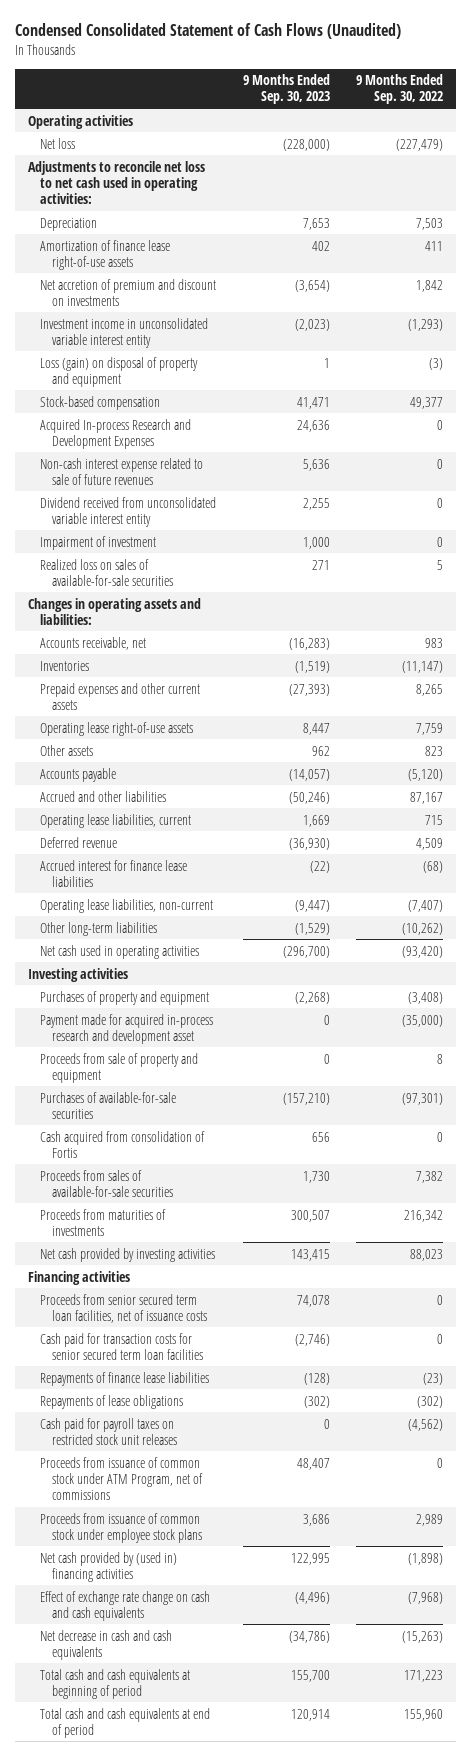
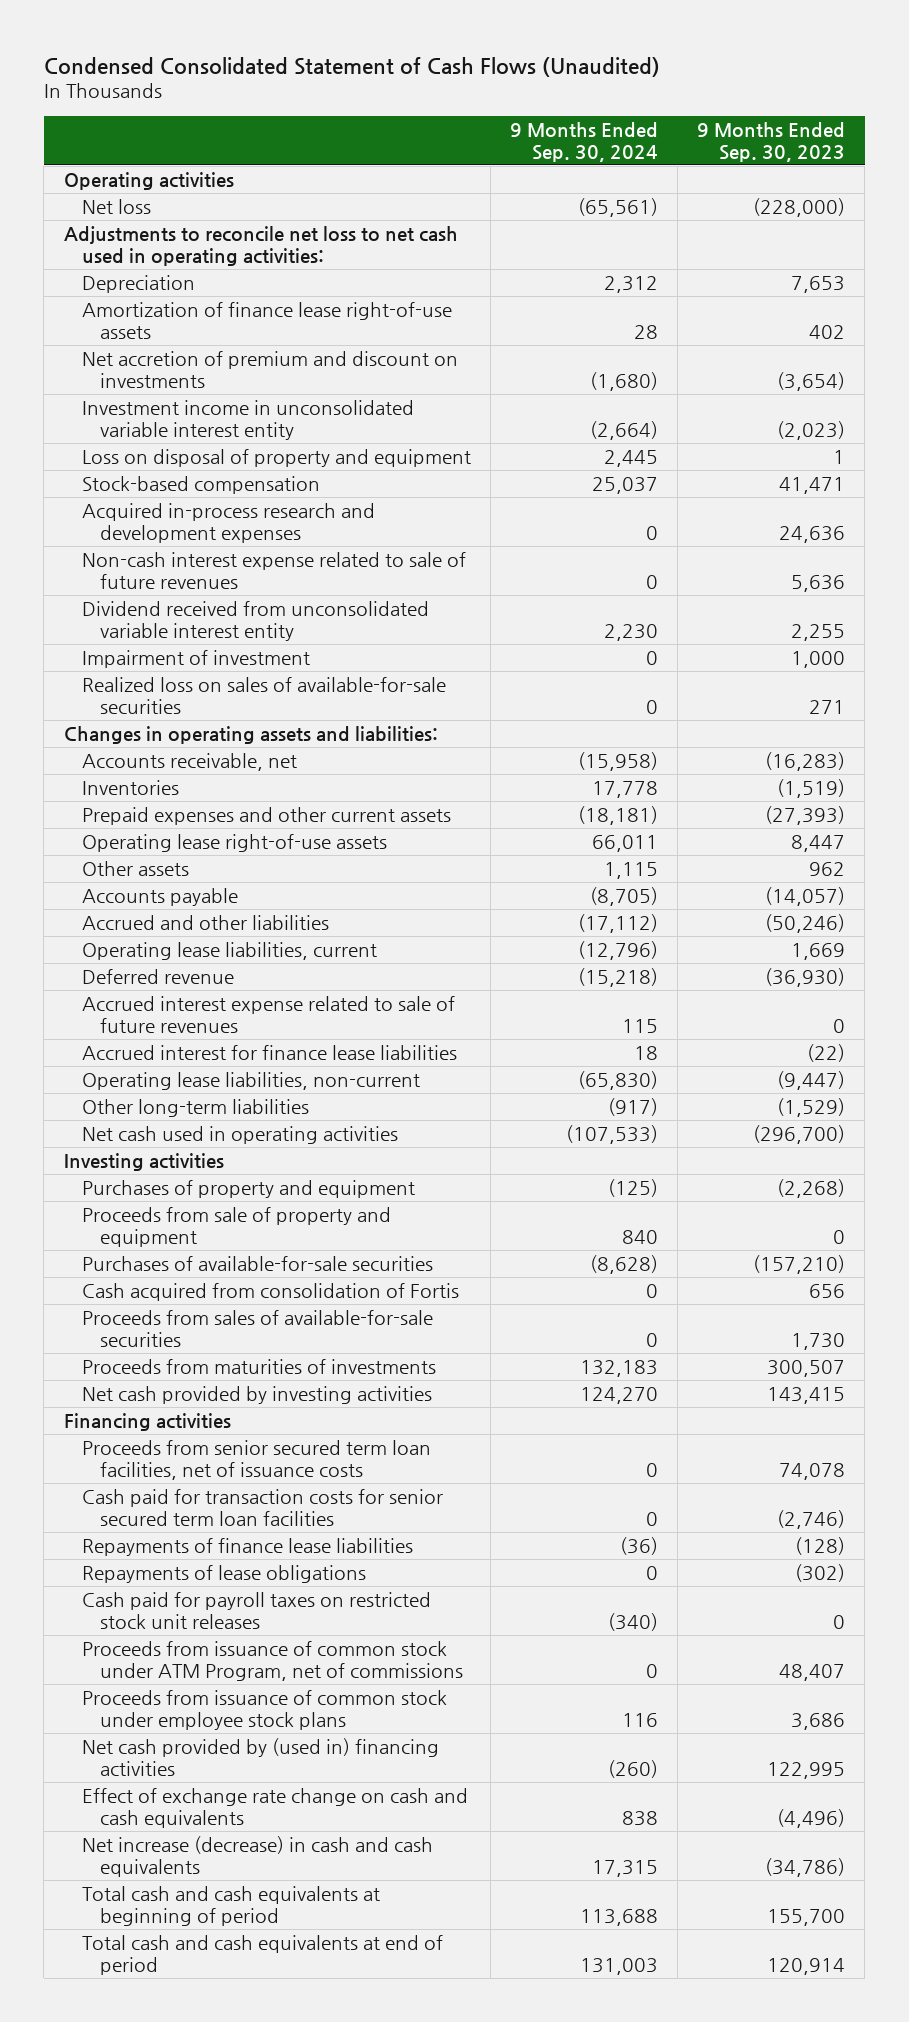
- | 9 Months Ended Sep. 30, 2023 | 9 Months Ended Sep. 30, 2022
+ | 9 Months Ended Sep. 30, 2024 | 9 Months Ended Sep. 30, 2023
- Loss (gain) on disposal of property and equipment | 1 | (3)
+ Loss on disposal of property and equipment | 2,445 | 1
- Acquired In-process Research and Development Expenses | 24,636 | 0
+ Acquired in-process research and development expenses | 0 | 24,636
+ Accrued interest expense related to sale of future revenues | 115 | 0
- Payment made for acquired in-process research and development asset | 0 | (35,000)
- Net decrease in cash and cash equivalents | (34,786) | (15,263)
+ Net increase (decrease) in cash and cash equivalents | 17,315 | (34,786)

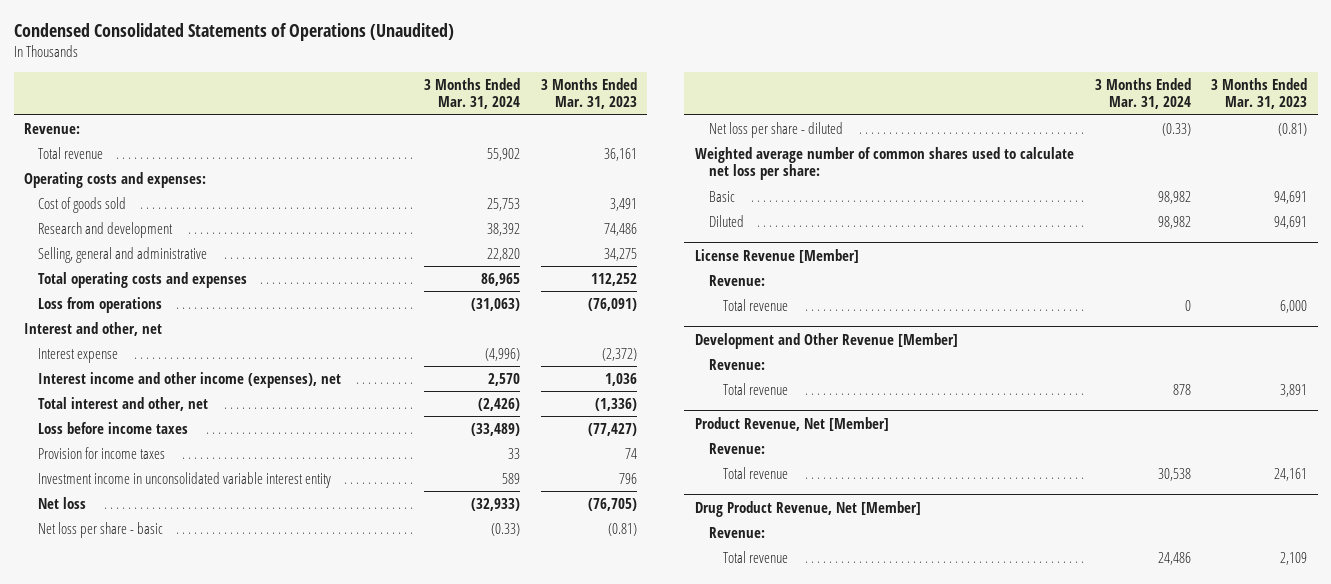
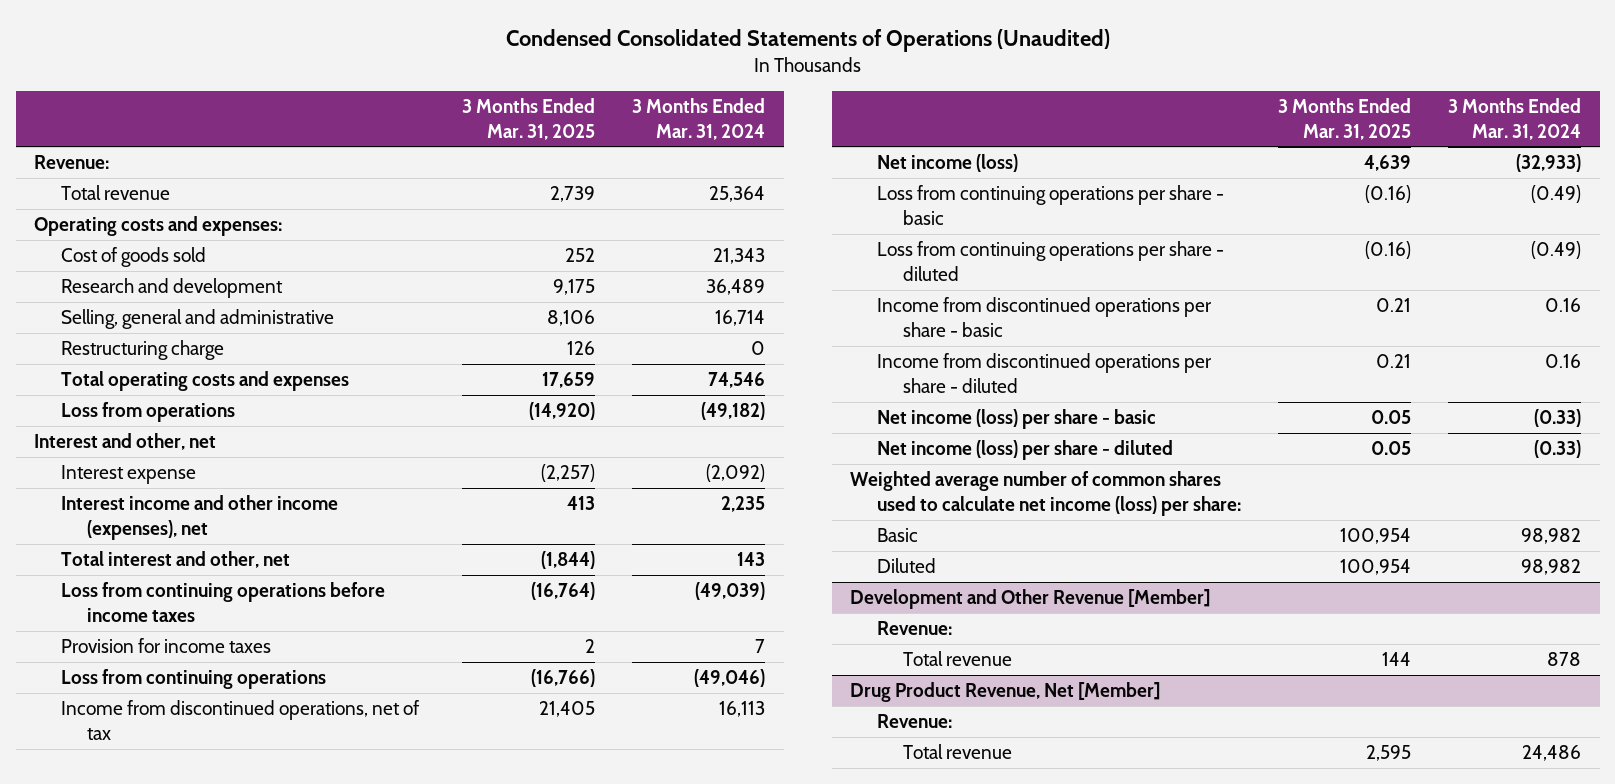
- | 3 Months Ended Mar. 31, 2024 | 3 Months Ended Mar. 31, 2023
+ | 3 Months Ended Mar. 31, 2025 | 3 Months Ended Mar. 31, 2024
- Total revenue | 55,902 | 36,161
+ Total revenue | 2,739 | 25,364
- Cost of goods sold | 25,753 | 3,491
- Research and development | 38,392 | 74,486
- Selling, general and administrative | 22,820 | 34,275
- Total operating costs and expenses | 86,965 | 112,252
- Loss from operations | (31,063) | (76,091)
+ Cost of goods sold | 252 | 21,343
+ Research and development | 9,175 | 36,489
+ Selling, general and administrative | 8,106 | 16,714
+ Restructuring charge | 126 | 0
+ Total operating costs and expenses | 17,659 | 74,546
+ Loss from operations | (14,920) | (49,182)
- Interest expense | (4,996) | (2,372)
- Interest income and other income (expenses), net | 2,570 | 1,036
- Total interest and other, net | (2,426) | (1,336)
- Loss before income taxes | (33,489) | (77,427)
- Provision for income taxes | 33 | 74
- Investment income in unconsolidated variable interest entity | 589 | 796
- Net loss | (32,933) | (76,705)
- Net loss per share - basic | (0.33) | (0.81)
- Net loss per share - diluted | (0.33) | (0.81)
- Weighted average number of common shares used to calculate net loss per share:
+ Interest expense | (2,257) | (2,092)
+ Interest income and other income (expenses), net | 413 | 2,235
+ Total interest and other, net | (1,844) | 143
+ Loss from continuing operations before income taxes | (16,764) | (49,039)
+ Provision for income taxes | 2 | 7
+ Loss from continuing operations | (16,766) | (49,046)
+ Income from discontinued operations, net of tax | 21,405 | 16,113
+ Net income (loss) | 4,639 | (32,933)
+ Loss from continuing operations per share - basic | (0.16) | (0.49)
+ Loss from continuing operations per share - diluted | (0.16) | (0.49)
+ Income from discontinued operations per share - basic | 0.21 | 0.16
+ Income from discontinued operations per share - diluted | 0.21 | 0.16
+ Net income (loss) per share - basic | 0.05 | (0.33)
+ Net income (loss) per share - diluted | 0.05 | (0.33)
+ Weighted average number of common shares used to calculate net income (loss) per share:
- License Revenue [Member]
- Revenue:
- Total revenue | 0 | 6,000
- Product Revenue, Net [Member]
- Revenue:
- Total revenue | 30,538 | 24,161

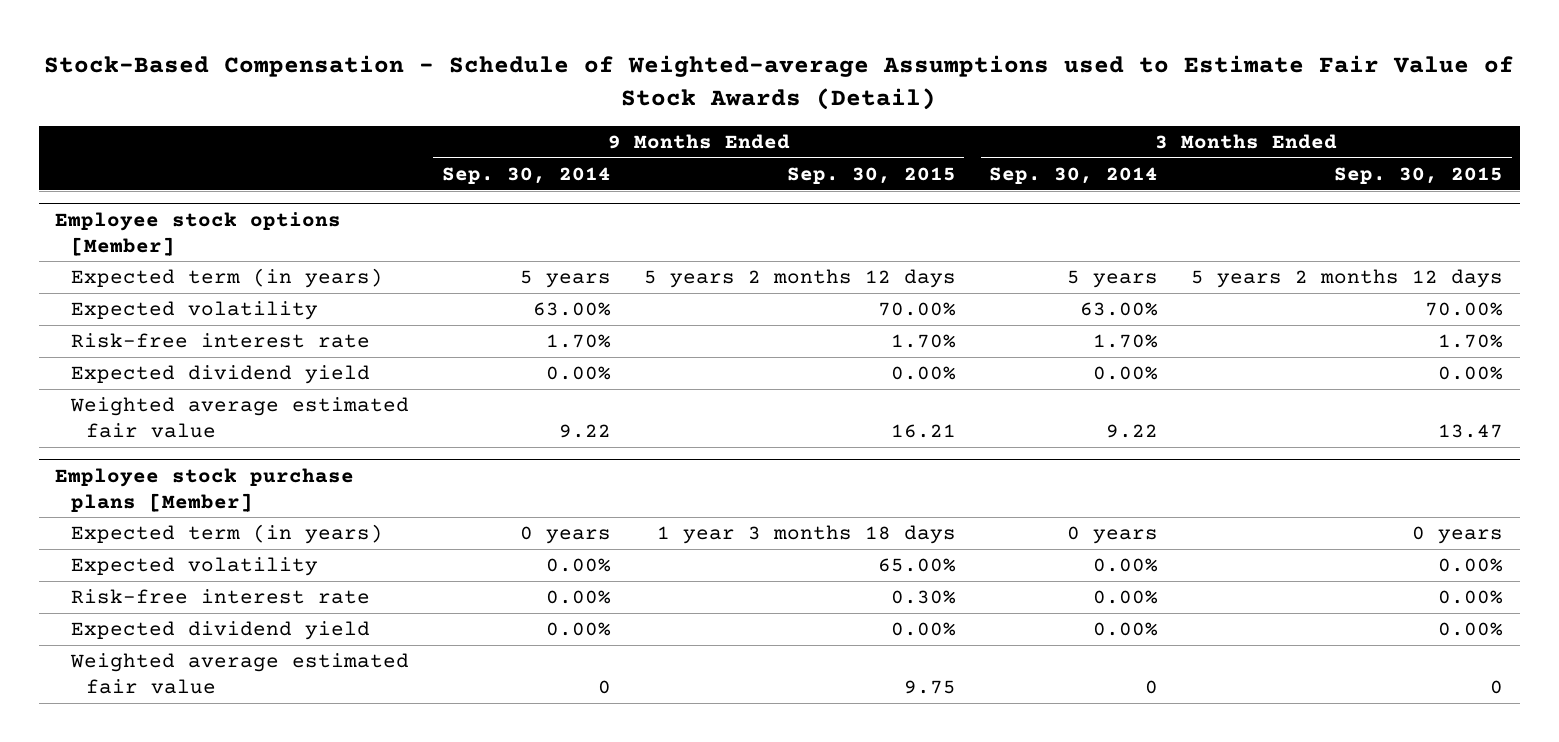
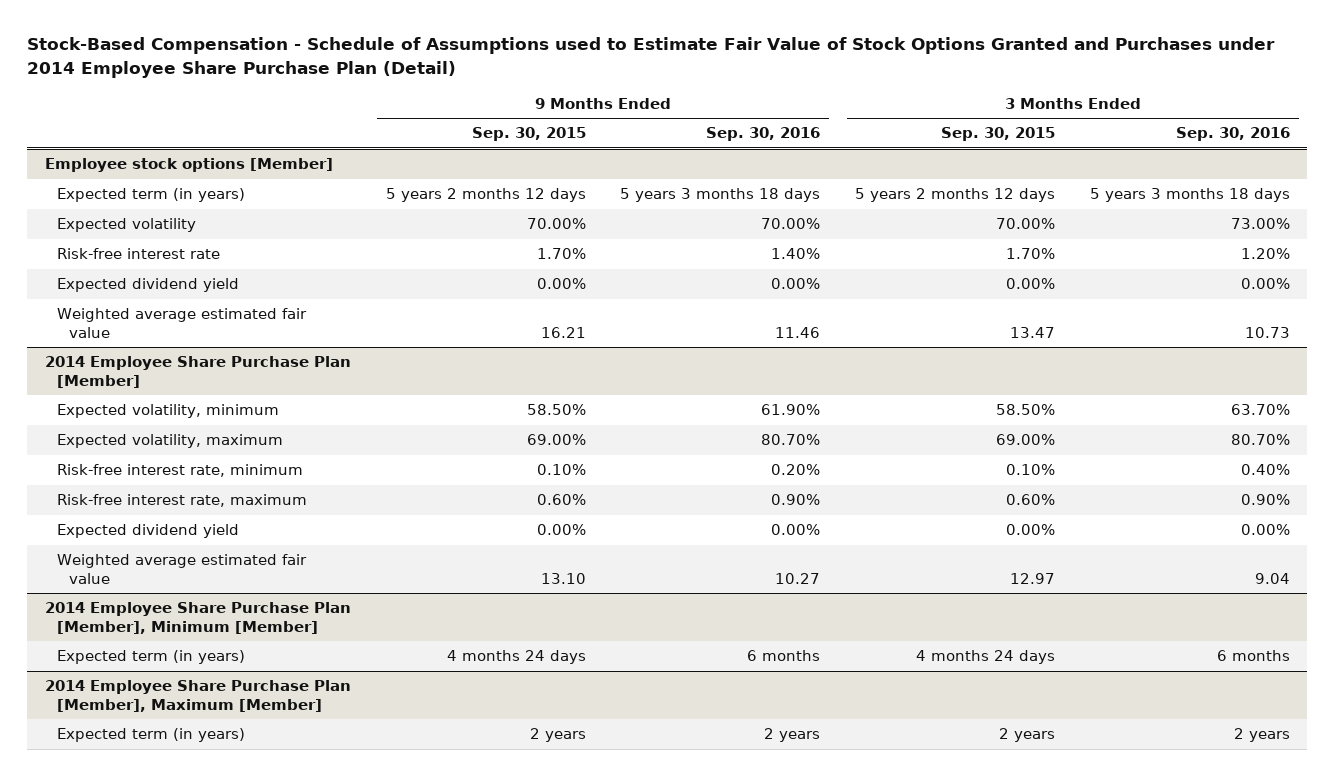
- Stock-Based Compensation - Schedule of Weighted-average Assumptions used to Estimate Fair Value of Stock Awards (Detail)
+ Stock-Based Compensation - Schedule of Assumptions used to Estimate Fair Value of Stock Options Granted and Purchases under 2014 Employee Share Purchase Plan (Detail)
- | 9 Months Ended Sep. 30, 2014 | 9 Months Ended Sep. 30, 2015 | 3 Months Ended Sep. 30, 2014 | 3 Months Ended Sep. 30, 2015
+ | 9 Months Ended Sep. 30, 2015 | 9 Months Ended Sep. 30, 2016 | 3 Months Ended Sep. 30, 2015 | 3 Months Ended Sep. 30, 2016
- Employee stock purchase plans [Member]
- Expected term (in years) | 0 years | 1 year 3 months 18 days | 0 years | 0 years
- Expected volatility | 0.00% | 65.00% | 0.00% | 0.00%
- Risk-free interest rate | 0.00% | 0.30% | 0.00% | 0.00%
+ 2014 Employee Share Purchase Plan [Member]
+ Expected volatility, minimum | 58.50% | 61.90% | 58.50% | 63.70%
+ Expected volatility, maximum | 69.00% | 80.70% | 69.00% | 80.70%
+ Risk-free interest rate, minimum | 0.10% | 0.20% | 0.10% | 0.40%
+ Risk-free interest rate, maximum | 0.60% | 0.90% | 0.60% | 0.90%
- Weighted average estimated fair value | 0 | 9.75 | 0 | 0
+ Weighted average estimated fair value | 13.10 | 10.27 | 12.97 | 9.04
+ 2014 Employee Share Purchase Plan [Member], Minimum [Member]
+ Expected term (in years) | 4 months 24 days | 6 months | 4 months 24 days | 6 months
+ 2014 Employee Share Purchase Plan [Member], Maximum [Member]
+ Expected term (in years) | 2 years | 2 years | 2 years | 2 years

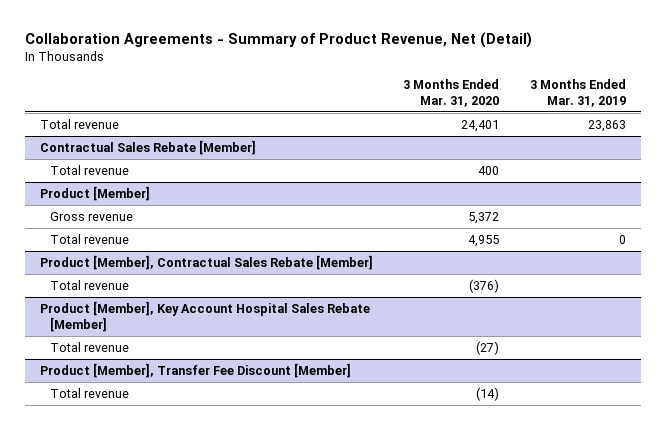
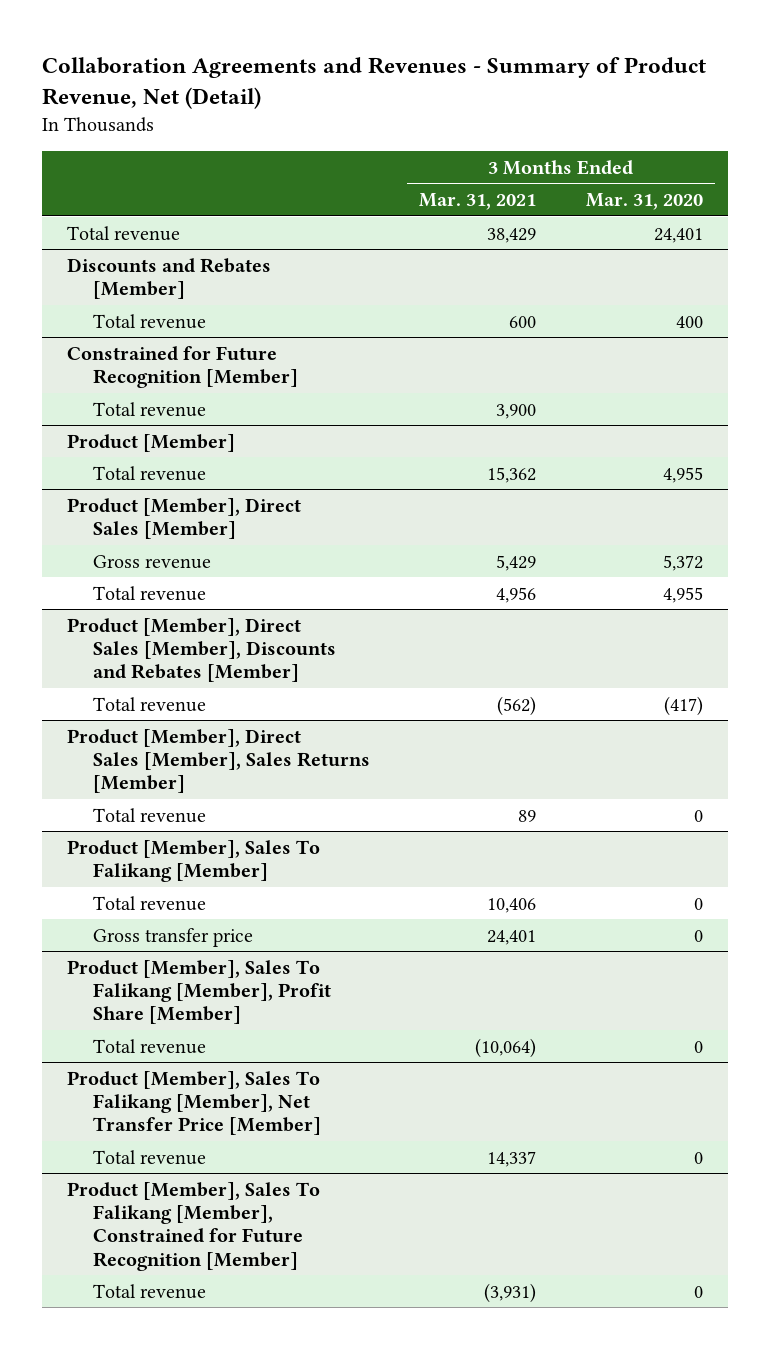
- Collaboration Agreements - Summary of Product Revenue, Net (Detail)
+ Collaboration Agreements and Revenues - Summary of Product Revenue, Net (Detail)
- | 3 Months Ended Mar. 31, 2020 | 3 Months Ended Mar. 31, 2019
+ | 3 Months Ended Mar. 31, 2021 | 3 Months Ended Mar. 31, 2020
- Contractual Sales Rebate [Member]
+ Discounts and Rebates [Member]
+ Constrained for Future Recognition [Member]
+ Total revenue | 3,900 |
@ Product [Member]
+ Total revenue | 15,362 | 4,955
+ Product [Member], Direct Sales [Member]
- Product [Member], Contractual Sales Rebate [Member]
- Total revenue | (376) |
- Product [Member], Key Account Hospital Sales Rebate [Member]
- Total revenue | (27) |
- Product [Member], Transfer Fee Discount [Member]
- Total revenue | (14) |
+ Product [Member], Direct Sales [Member], Discounts and Rebates [Member]
+ Total revenue | (562) | (417)
+ Product [Member], Direct Sales [Member], Sales Returns [Member]
+ Total revenue | 89 | 0
+ Product [Member], Sales To Falikang [Member]
+ Total revenue | 10,406 | 0
+ Gross transfer price | 24,401 | 0
+ Product [Member], Sales To Falikang [Member], Profit Share [Member]
+ Total revenue | (10,064) | 0
+ Product [Member], Sales To Falikang [Member], Net Transfer Price [Member]
+ Total revenue | 14,337 | 0
+ Product [Member], Sales To Falikang [Member], Constrained for Future Recognition [Member]
+ Total revenue | (3,931) | 0

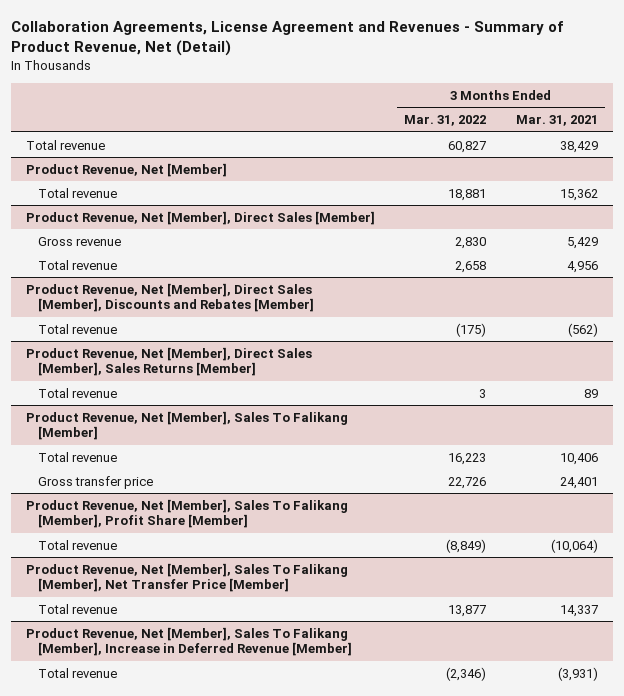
- Collaboration Agreements and Revenues - Summary of Product Revenue, Net (Detail)
+ Collaboration Agreements, License Agreement and Revenues - Summary of Product Revenue, Net (Detail)
- | 3 Months Ended Mar. 31, 2021 | 3 Months Ended Mar. 31, 2020
+ | 3 Months Ended Mar. 31, 2022 | 3 Months Ended Mar. 31, 2021
- Discounts and Rebates [Member]
- Total revenue | 600 | 400
- Constrained for Future Recognition [Member]
- Total revenue | 3,900 |
- Product [Member]
+ Product Revenue, Net [Member]
- Product [Member], Direct Sales [Member]
+ Product Revenue, Net [Member], Direct Sales [Member]
- Product [Member], Direct Sales [Member], Discounts and Rebates [Member]
+ Product Revenue, Net [Member], Direct Sales [Member], Discounts and Rebates [Member]
- Product [Member], Direct Sales [Member], Sales Returns [Member]
+ Product Revenue, Net [Member], Direct Sales [Member], Sales Returns [Member]
- Product [Member], Sales To Falikang [Member]
+ Product Revenue, Net [Member], Sales To Falikang [Member]
- Product [Member], Sales To Falikang [Member], Profit Share [Member]
+ Product Revenue, Net [Member], Sales To Falikang [Member], Profit Share [Member]
- Product [Member], Sales To Falikang [Member], Net Transfer Price [Member]
+ Product Revenue, Net [Member], Sales To Falikang [Member], Net Transfer Price [Member]
- Product [Member], Sales To Falikang [Member], Constrained for Future Recognition [Member]
+ Product Revenue, Net [Member], Sales To Falikang [Member], Increase in Deferred Revenue [Member]

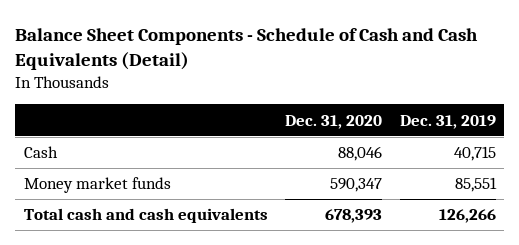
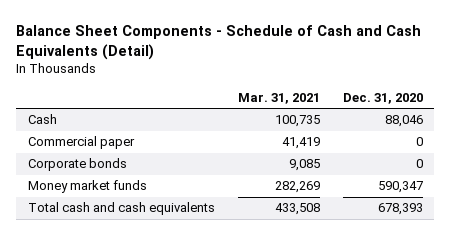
- | Dec. 31, 2020 | Dec. 31, 2019
+ | Mar. 31, 2021 | Dec. 31, 2020
+ Commercial paper | 41,419 | 0
+ Corporate bonds | 9,085 | 0

